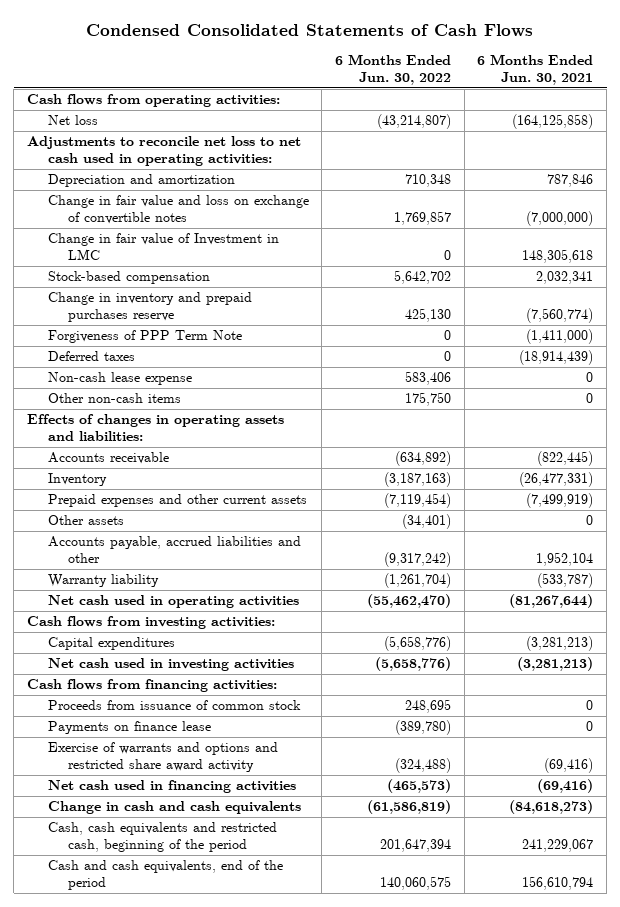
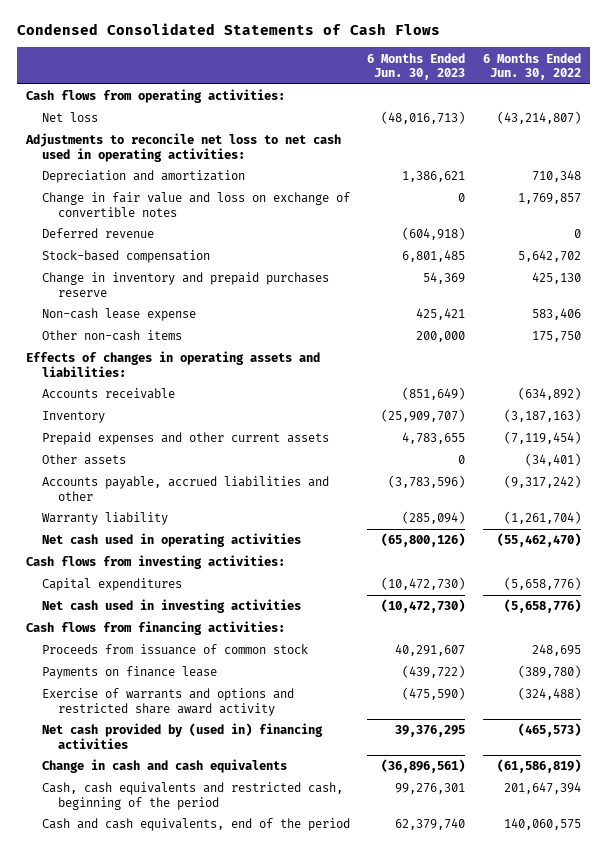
- | 6 Months Ended Jun. 30, 2022 | 6 Months Ended Jun. 30, 2021
+ | 6 Months Ended Jun. 30, 2023 | 6 Months Ended Jun. 30, 2022
- Change in fair value of Investment in LMC | 0 | 148,305,618
+ Deferred revenue | (604,918) | 0
- Forgiveness of PPP Term Note | 0 | (1,411,000)
- Deferred taxes | 0 | (18,914,439)
- Net cash used in financing activities | (465,573) | (69,416)
+ Net cash provided by (used in) financing activities | 39,376,295 | (465,573)

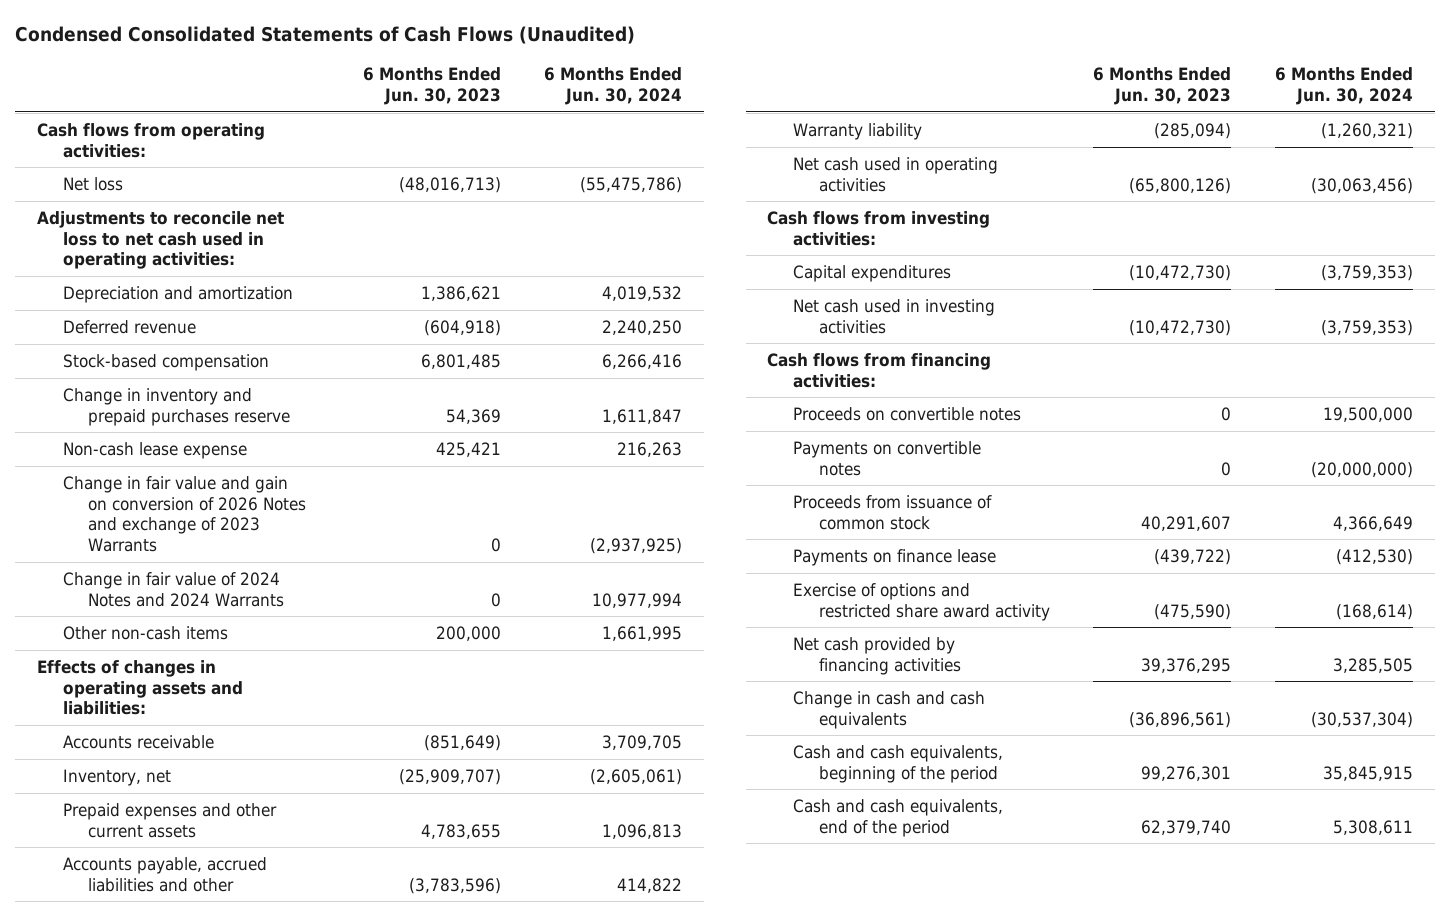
- Condensed Consolidated Statements of Cash Flows
+ Condensed Consolidated Statements of Cash Flows (Unaudited)
- | 6 Months Ended Jun. 30, 2023 | 6 Months Ended Jun. 30, 2022
+ | 6 Months Ended Jun. 30, 2023 | 6 Months Ended Jun. 30, 2024
- Change in fair value and loss on exchange of convertible notes | 0 | 1,769,857
+ Change in fair value and gain on conversion of 2026 Notes and exchange of 2023 Warrants | 0 | (2,937,925)
+ Change in fair value of 2024 Notes and 2024 Warrants | 0 | 10,977,994
- Inventory | (25,909,707) | (3,187,163)
+ Inventory, net | (25,909,707) | (2,605,061)
- Other assets | 0 | (34,401)
+ Proceeds on convertible notes | 0 | 19,500,000
+ Payments on convertible notes | 0 | (20,000,000)
- Exercise of warrants and options and restricted share award activity | (475,590) | (324,488)
- Net cash provided by (used in) financing activities | 39,376,295 | (465,573)
+ Exercise of options and restricted share award activity | (475,590) | (168,614)
+ Net cash provided by financing activities | 39,376,295 | 3,285,505
- Cash, cash equivalents and restricted cash, beginning of the period | 99,276,301 | 201,647,394
+ Cash and cash equivalents, beginning of the period | 99,276,301 | 35,845,915

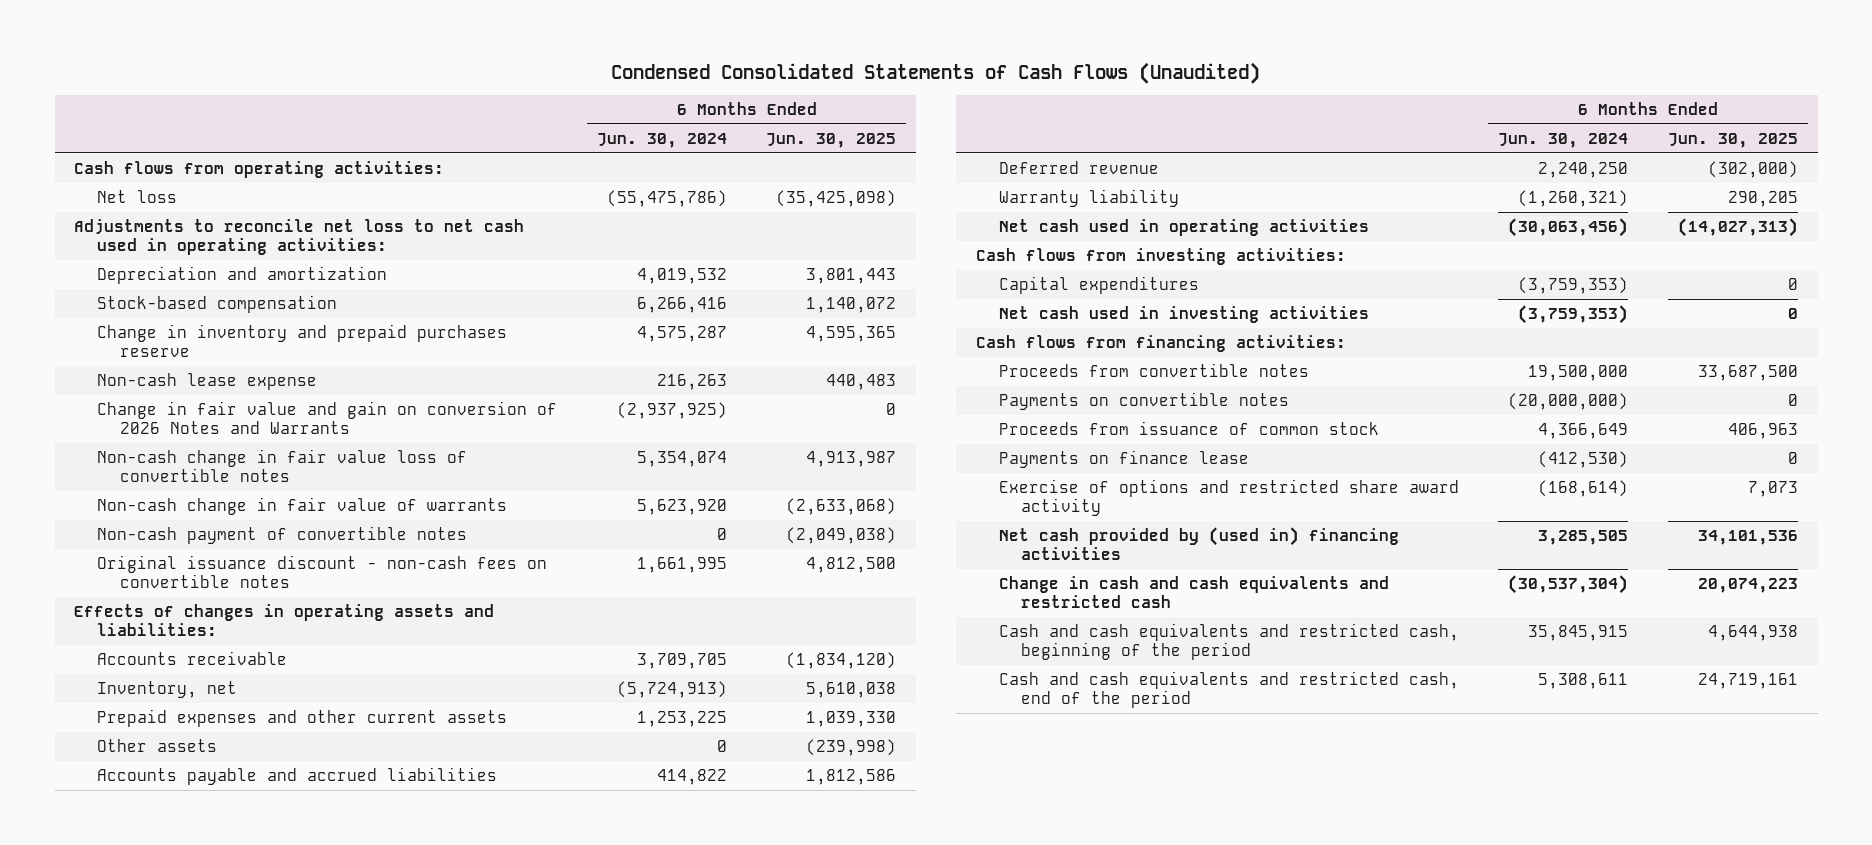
- | 6 Months Ended Jun. 30, 2023 | 6 Months Ended Jun. 30, 2024
+ | 6 Months Ended Jun. 30, 2024 | 6 Months Ended Jun. 30, 2025
- Change in inventory and prepaid purchases reserve | 54,369 | 1,611,847
+ Change in inventory and prepaid purchases reserve | 4,575,287 | 4,595,365
- Change in fair value and gain on conversion of 2026 Notes and exchange of 2023 Warrants | 0 | (2,937,925)
- Change in fair value of 2024 Notes and 2024 Warrants | 0 | 10,977,994
- Other non-cash items | 200,000 | 1,661,995
+ Change in fair value and gain on conversion of 2026 Notes and Warrants | (2,937,925) | 0
+ Non-cash change in fair value loss of convertible notes | 5,354,074 | 4,913,987
+ Non-cash change in fair value of warrants | 5,623,920 | (2,633,068)
+ Non-cash payment of convertible notes | 0 | (2,049,038)
+ Original issuance discount - non-cash fees on convertible notes | 1,661,995 | 4,812,500
- Inventory, net | (25,909,707) | (2,605,061)
- Prepaid expenses and other current assets | 4,783,655 | 1,096,813
- Accounts payable, accrued liabilities and other | (3,783,596) | 414,822
+ Inventory, net | (5,724,913) | 5,610,038
+ Prepaid expenses and other current assets | 1,253,225 | 1,039,330
+ Other assets | 0 | (239,998)
+ Accounts payable and accrued liabilities | 414,822 | 1,812,586
moved down: Deferred revenue | 2,240,250 | (302,000)
- Proceeds on convertible notes | 0 | 19,500,000
+ Proceeds from convertible notes | 19,500,000 | 33,687,500
- Net cash provided by financing activities | 39,376,295 | 3,285,505
- Change in cash and cash equivalents | (36,896,561) | (30,537,304)
- Cash and cash equivalents, beginning of the period | 99,276,301 | 35,845,915
- Cash and cash equivalents, end of the period | 62,379,740 | 5,308,611
+ Net cash provided by (used in) financing activities | 3,285,505 | 34,101,536
+ Change in cash and cash equivalents and restricted cash | (30,537,304) | 20,074,223
+ Cash and cash equivalents and restricted cash, beginning of the period | 35,845,915 | 4,644,938
+ Cash and cash equivalents and restricted cash, end of the period | 5,308,611 | 24,719,161

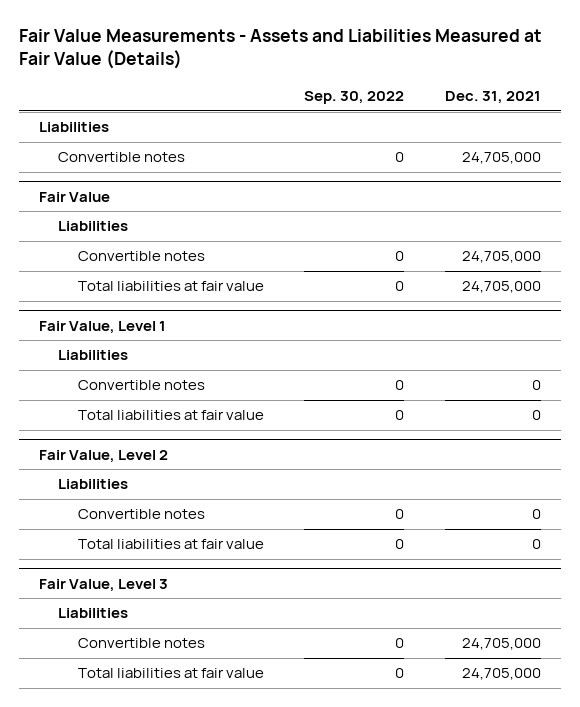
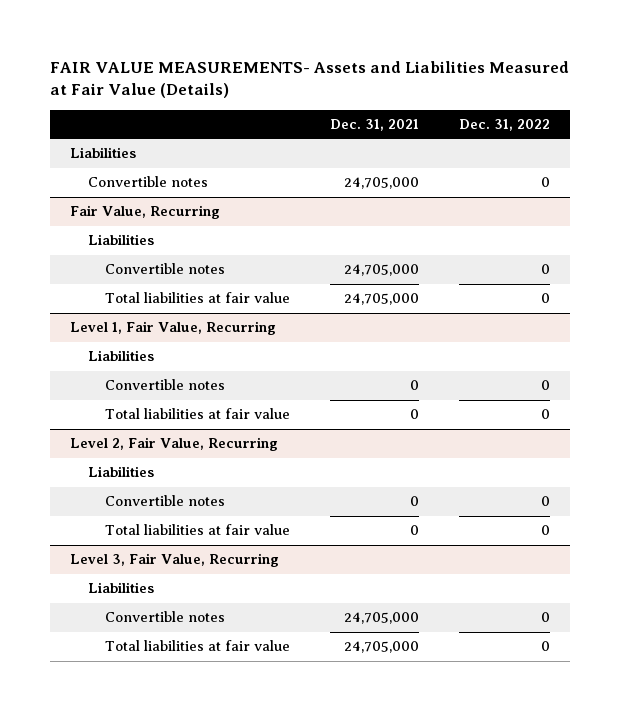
- Fair Value Measurements - Assets and Liabilities Measured at Fair Value (Details)
+ FAIR VALUE MEASUREMENTS- Assets and Liabilities Measured at Fair Value (Details)
- | Sep. 30, 2022 | Dec. 31, 2021
+ | Dec. 31, 2021 | Dec. 31, 2022
- Fair Value
+ Fair Value, Recurring
- Fair Value, Level 1
+ Level 1, Fair Value, Recurring
- Fair Value, Level 2
+ Level 2, Fair Value, Recurring
- Fair Value, Level 3
+ Level 3, Fair Value, Recurring

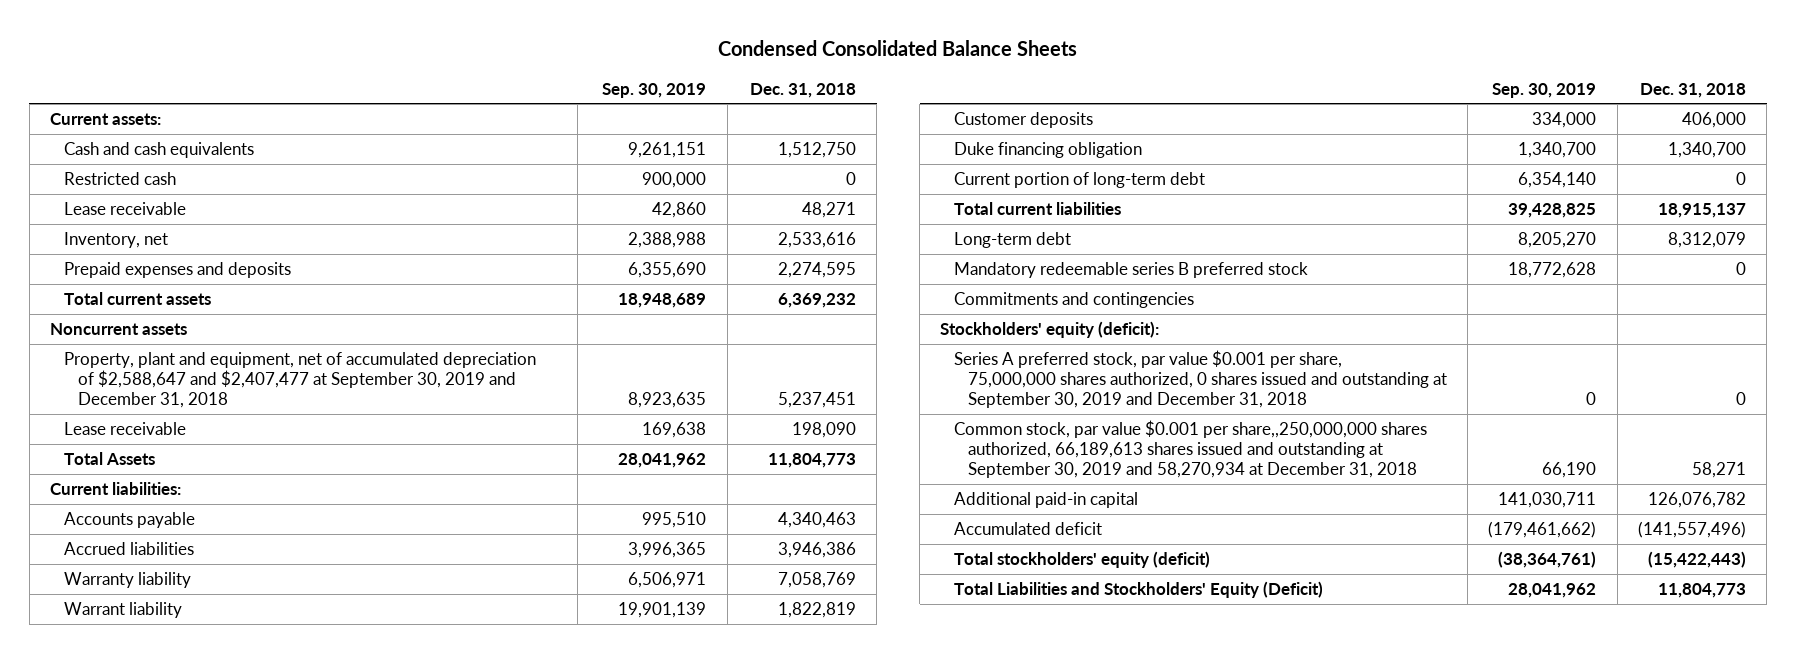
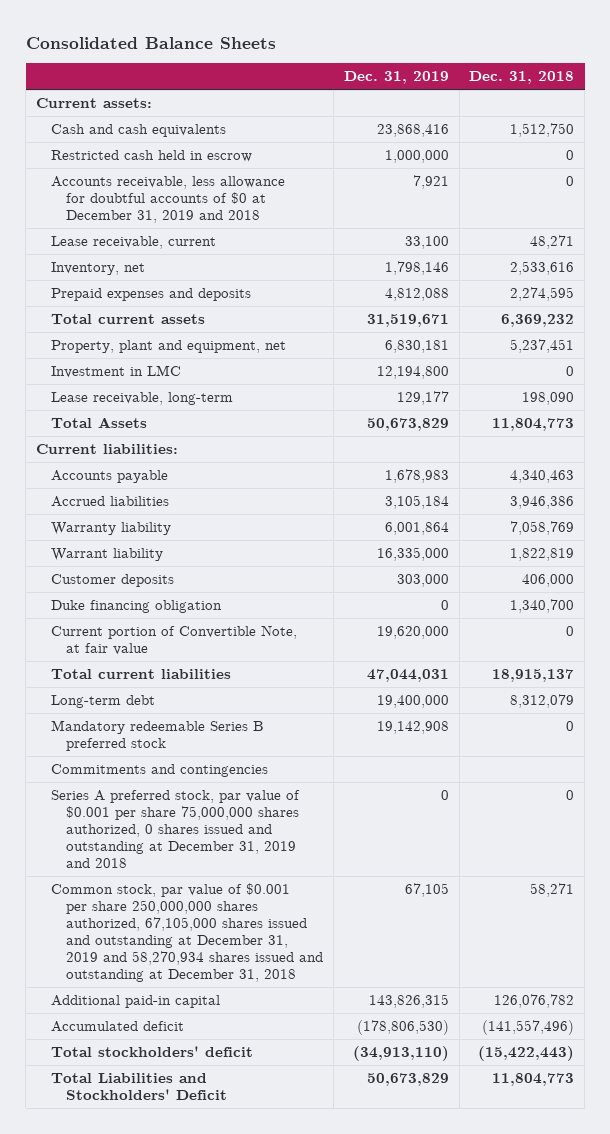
- Condensed Consolidated Balance Sheets
+ Consolidated Balance Sheets
- | Sep. 30, 2019 | Dec. 31, 2018
+ | Dec. 31, 2019 | Dec. 31, 2018
- Restricted cash | 900,000 | 0
- Lease receivable | 42,860 | 48,271
+ Restricted cash held in escrow | 1,000,000 | 0
+ Accounts receivable, less allowance for doubtful accounts of $0 at December 31, 2019 and 2018 | 7,921 | 0
+ Lease receivable, current | 33,100 | 48,271
- Noncurrent assets
- Property, plant and equipment, net of accumulated depreciation of $2,588,647 and $2,407,477 at September 30, 2019 and December 31, 2018 | 8,923,635 | 5,237,451
- Lease receivable | 169,638 | 198,090
+ Property, plant and equipment, net | 6,830,181 | 5,237,451
+ Investment in LMC | 12,194,800 | 0
+ Lease receivable, long-term | 129,177 | 198,090
- Current portion of long-term debt | 6,354,140 | 0
+ Current portion of Convertible Note, at fair value | 19,620,000 | 0
- Mandatory redeemable series B preferred stock | 18,772,628 | 0
+ Mandatory redeemable Series B preferred stock | 19,142,908 | 0
- Stockholders' equity (deficit):
- Series A preferred stock, par value $0.001 per share, 75,000,000 shares authorized, 0 shares issued and outstanding at September 30, 2019 and December 31, 2018 | 0 | 0
- Common stock, par value $0.001 per share,,250,000,000 shares authorized, 66,189,613 shares issued and outstanding at September 30, 2019 and 58,270,934 at December 31, 2018 | 66,190 | 58,271
+ Series A preferred stock, par value of $0.001 per share 75,000,000 shares authorized, 0 shares issued and outstanding at December 31, 2019 and 2018 | 0 | 0
+ Common stock, par value of $0.001 per share 250,000,000 shares authorized, 67,105,000 shares issued and outstanding at December 31, 2019 and 58,270,934 shares issued and outstanding at December 31, 2018 | 67,105 | 58,271
- Total stockholders' equity (deficit) | (38,364,761) | (15,422,443)
- Total Liabilities and Stockholders' Equity (Deficit) | 28,041,962 | 11,804,773
+ Total stockholders' deficit | (34,913,110) | (15,422,443)
+ Total Liabilities and Stockholders' Deficit | 50,673,829 | 11,804,773

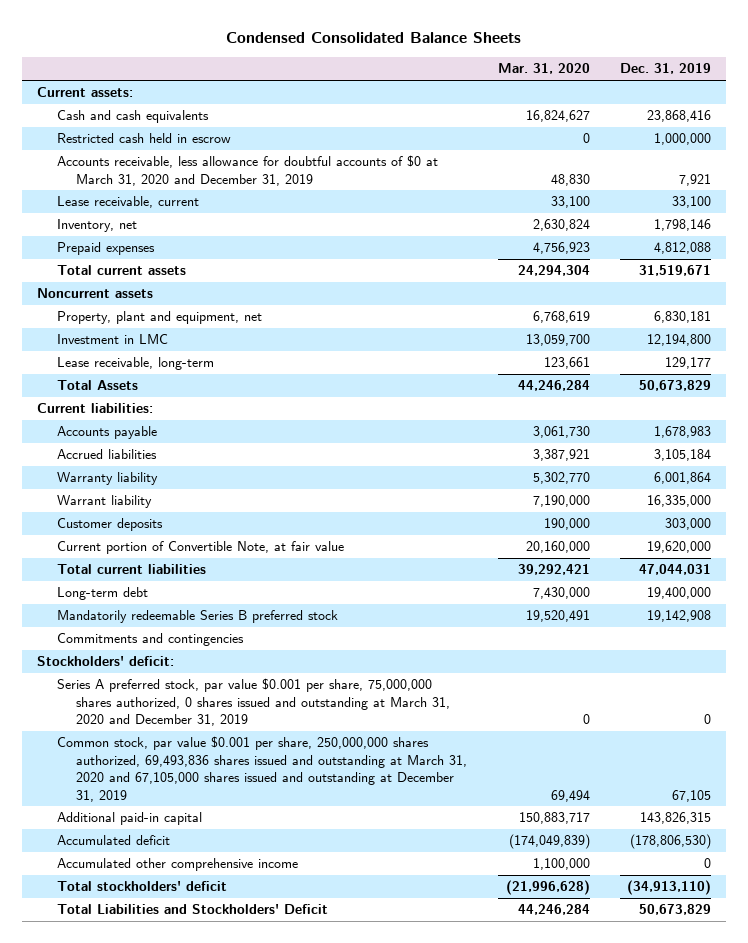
- Consolidated Balance Sheets
+ Condensed Consolidated Balance Sheets
- | Dec. 31, 2019 | Dec. 31, 2018
+ | Mar. 31, 2020 | Dec. 31, 2019
- Accounts receivable, less allowance for doubtful accounts of $0 at December 31, 2019 and 2018 | 7,921 | 0
+ Accounts receivable, less allowance for doubtful accounts of $0 at March 31, 2020 and December 31, 2019 | 48,830 | 7,921
- Prepaid expenses and deposits | 4,812,088 | 2,274,595
+ Prepaid expenses | 4,756,923 | 4,812,088
+ Noncurrent assets
- Duke financing obligation | 0 | 1,340,700
- Mandatory redeemable Series B preferred stock | 19,142,908 | 0
+ Mandatorily redeemable Series B preferred stock | 19,520,491 | 19,142,908
- Series A preferred stock, par value of $0.001 per share 75,000,000 shares authorized, 0 shares issued and outstanding at December 31, 2019 and 2018 | 0 | 0
- Common stock, par value of $0.001 per share 250,000,000 shares authorized, 67,105,000 shares issued and outstanding at December 31, 2019 and 58,270,934 shares issued and outstanding at December 31, 2018 | 67,105 | 58,271
+ Stockholders' deficit:
+ Series A preferred stock, par value $0.001 per share, 75,000,000 shares authorized, 0 shares issued and outstanding at March 31, 2020 and December 31, 2019 | 0 | 0
+ Common stock, par value $0.001 per share, 250,000,000 shares authorized, 69,493,836 shares issued and outstanding at March 31, 2020 and 67,105,000 shares issued and outstanding at December 31, 2019 | 69,494 | 67,105
+ Accumulated other comprehensive income | 1,100,000 | 0

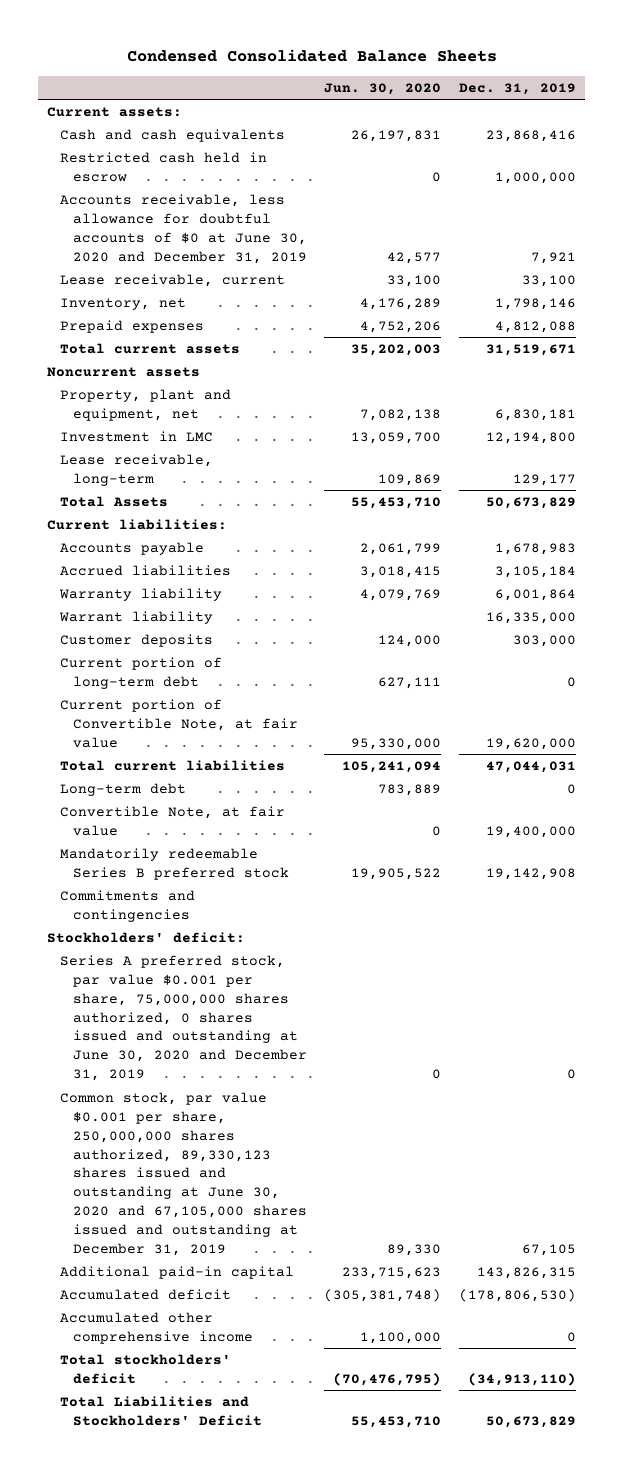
- | Mar. 31, 2020 | Dec. 31, 2019
+ | Jun. 30, 2020 | Dec. 31, 2019
- Accounts receivable, less allowance for doubtful accounts of $0 at March 31, 2020 and December 31, 2019 | 48,830 | 7,921
+ Accounts receivable, less allowance for doubtful accounts of $0 at June 30, 2020 and December 31, 2019 | 42,577 | 7,921
+ Current portion of long-term debt | 627,111 | 0
- Long-term debt | 7,430,000 | 19,400,000
+ Long-term debt | 783,889 | 0
+ Convertible Note, at fair value | 0 | 19,400,000
- Series A preferred stock, par value $0.001 per share, 75,000,000 shares authorized, 0 shares issued and outstanding at March 31, 2020 and December 31, 2019 | 0 | 0
- Common stock, par value $0.001 per share, 250,000,000 shares authorized, 69,493,836 shares issued and outstanding at March 31, 2020 and 67,105,000 shares issued and outstanding at December 31, 2019 | 69,494 | 67,105
+ Series A preferred stock, par value $0.001 per share, 75,000,000 shares authorized, 0 shares issued and outstanding at June 30, 2020 and December 31, 2019 | 0 | 0
+ Common stock, par value $0.001 per share, 250,000,000 shares authorized, 89,330,123 shares issued and outstanding at June 30, 2020 and 67,105,000 shares issued and outstanding at December 31, 2019 | 89,330 | 67,105

